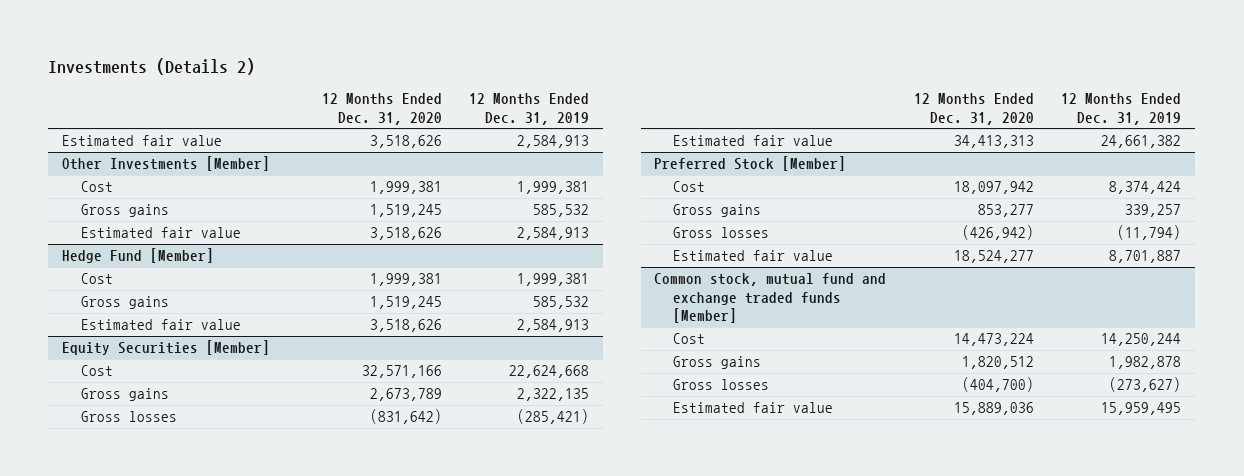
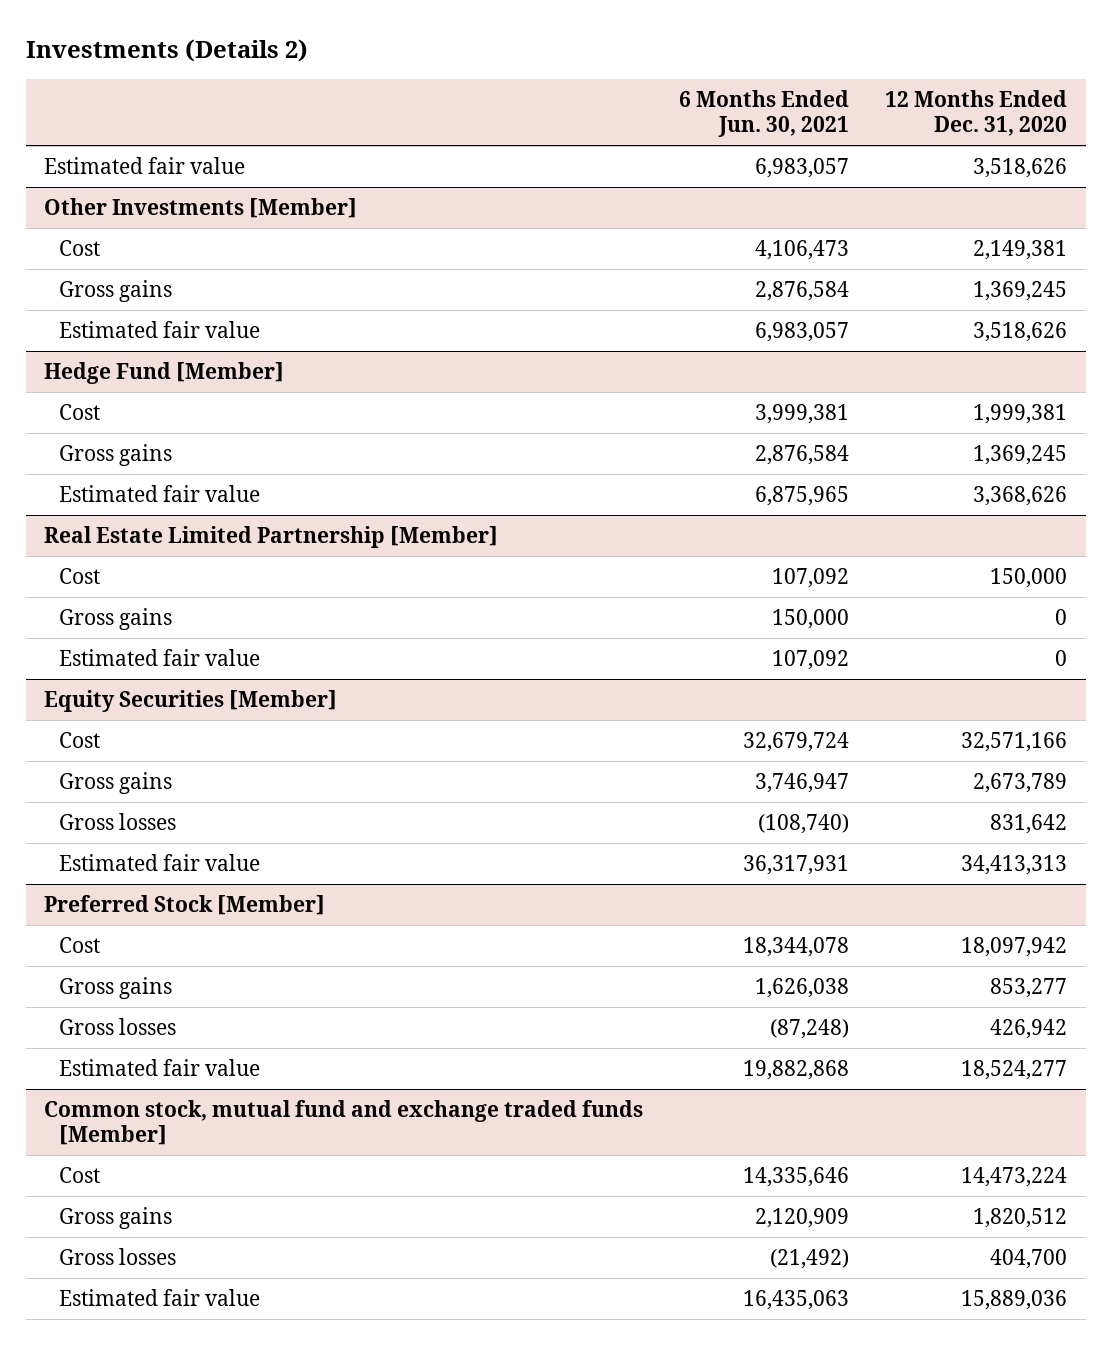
- | 12 Months Ended Dec. 31, 2020 | 12 Months Ended Dec. 31, 2019
+ | 6 Months Ended Jun. 30, 2021 | 12 Months Ended Dec. 31, 2020
@ Other Investments [Member]
- Cost | 1,999,381 | 1,999,381
- Gross gains | 1,519,245 | 585,532
+ Cost | 4,106,473 | 2,149,381
+ Gross gains | 2,876,584 | 1,369,245
@ Hedge Fund [Member]
- Gross gains | 1,519,245 | 585,532
- Estimated fair value | 3,518,626 | 2,584,913
+ Gross gains | 2,876,584 | 1,369,245
+ Estimated fair value | 6,875,965 | 3,368,626
+ Real Estate Limited Partnership [Member]
+ Cost | 107,092 | 150,000
+ Gross gains | 150,000 | 0
+ Estimated fair value | 107,092 | 0
@ Equity Securities [Member]
- Gross losses | (831,642) | (285,421)
+ Gross losses | (108,740) | 831,642
@ Preferred Stock [Member]
- Gross losses | (426,942) | (11,794)
+ Gross losses | (87,248) | 426,942
@ Common stock, mutual fund and exchange traded funds [Member]
- Gross losses | (404,700) | (273,627)
+ Gross losses | (21,492) | 404,700

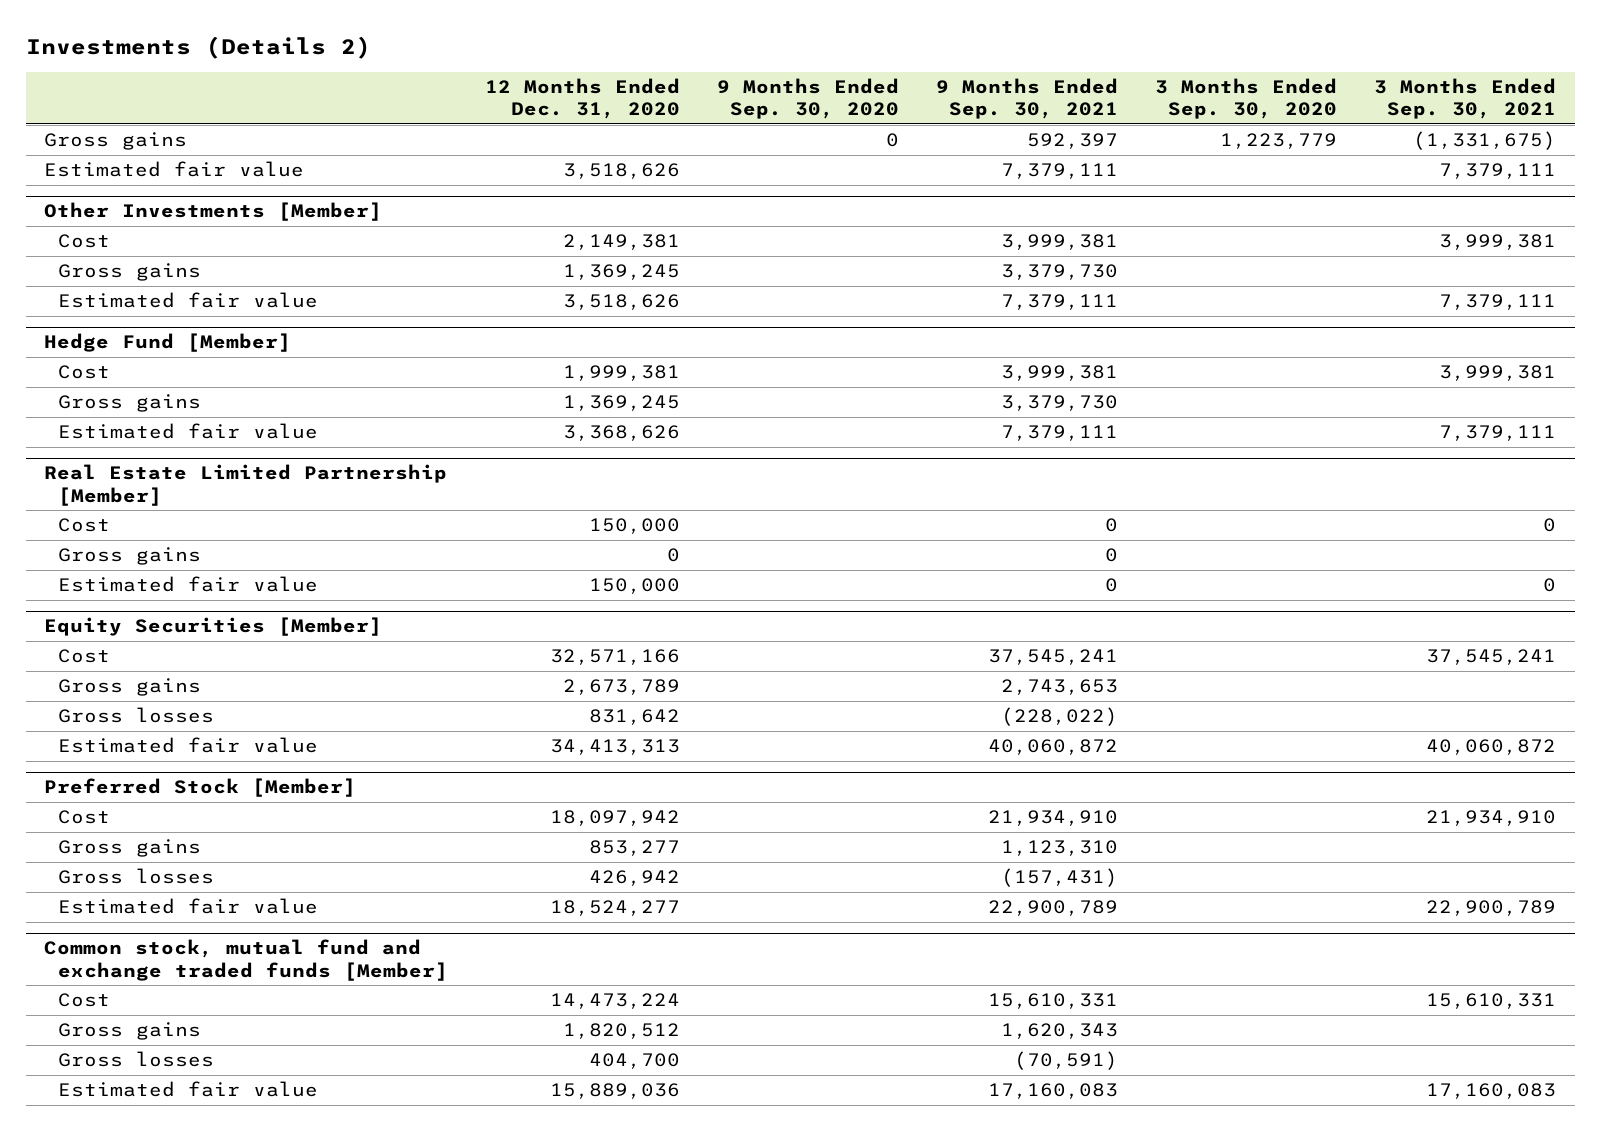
- | 6 Months Ended Jun. 30, 2021 | 12 Months Ended Dec. 31, 2020
+ | 12 Months Ended Dec. 31, 2020 | 9 Months Ended Sep. 30, 2020 | 9 Months Ended Sep. 30, 2021 | 3 Months Ended Sep. 30, 2020 | 3 Months Ended Sep. 30, 2021
+ Gross gains | | 0 | 592,397 | 1,223,779 | (1,331,675)
@ Real Estate Limited Partnership [Member]
- Estimated fair value | 107,092 | 0
+ Estimated fair value | 150,000 | | 0 | | 0

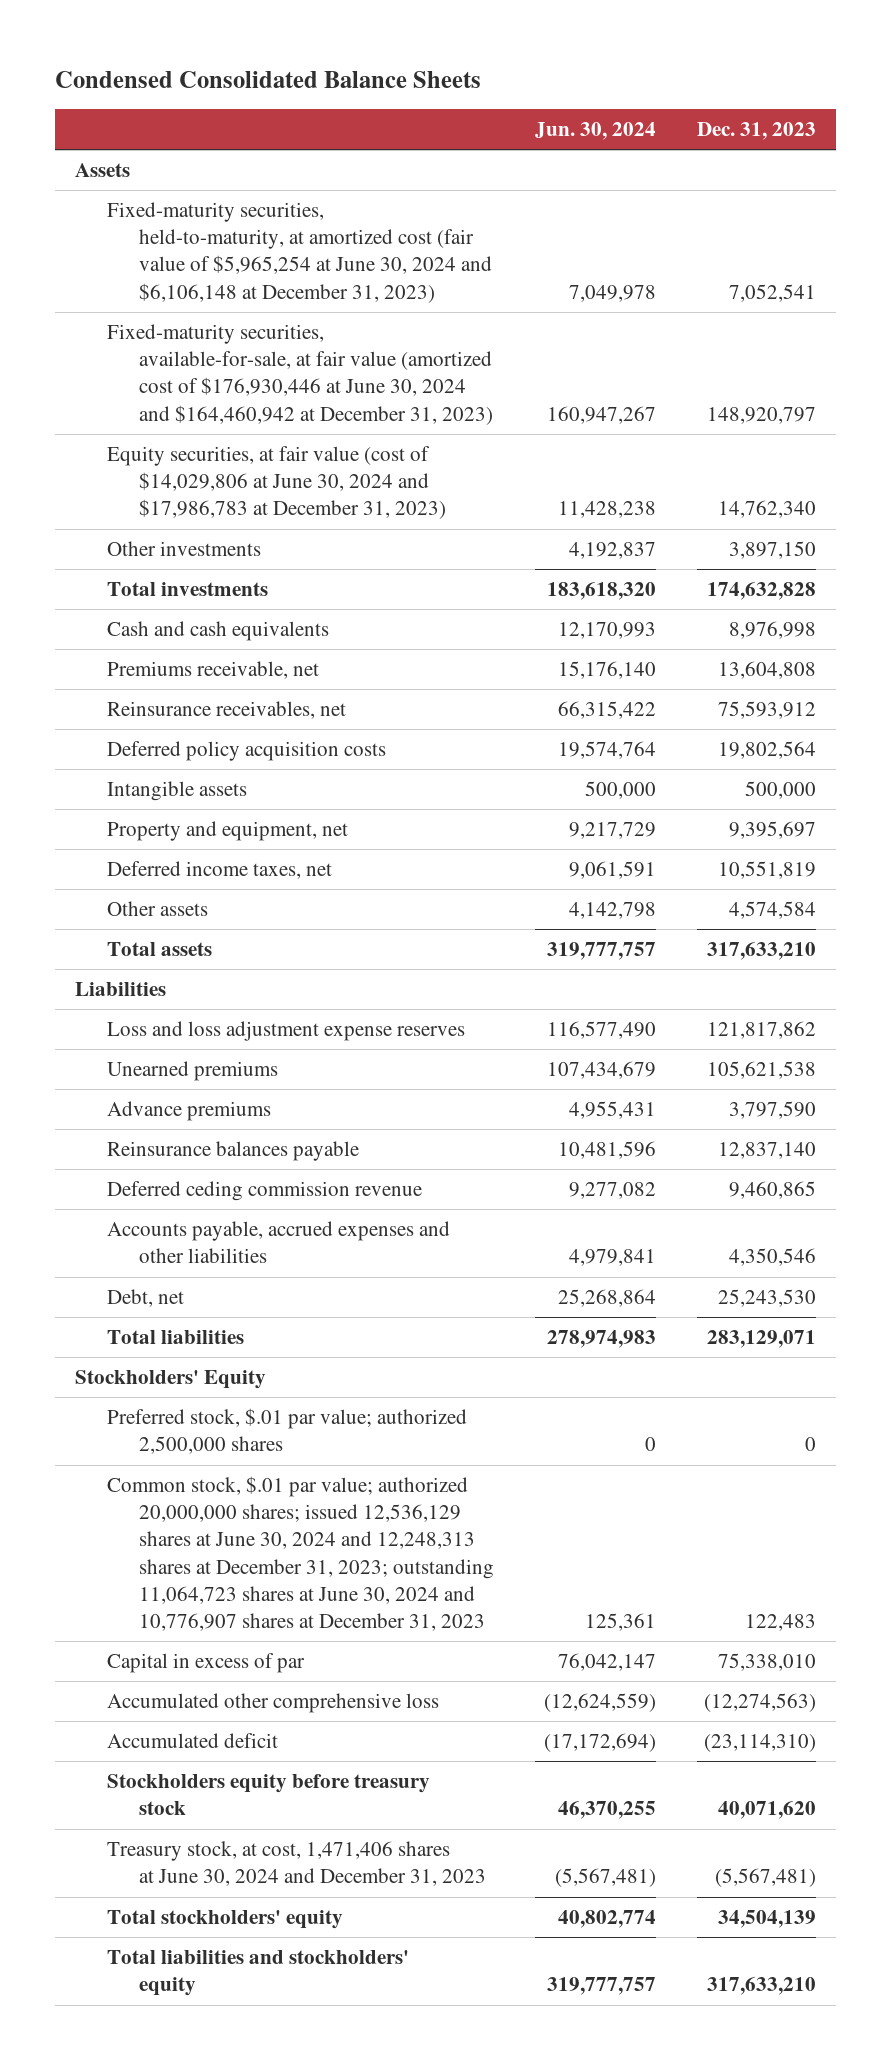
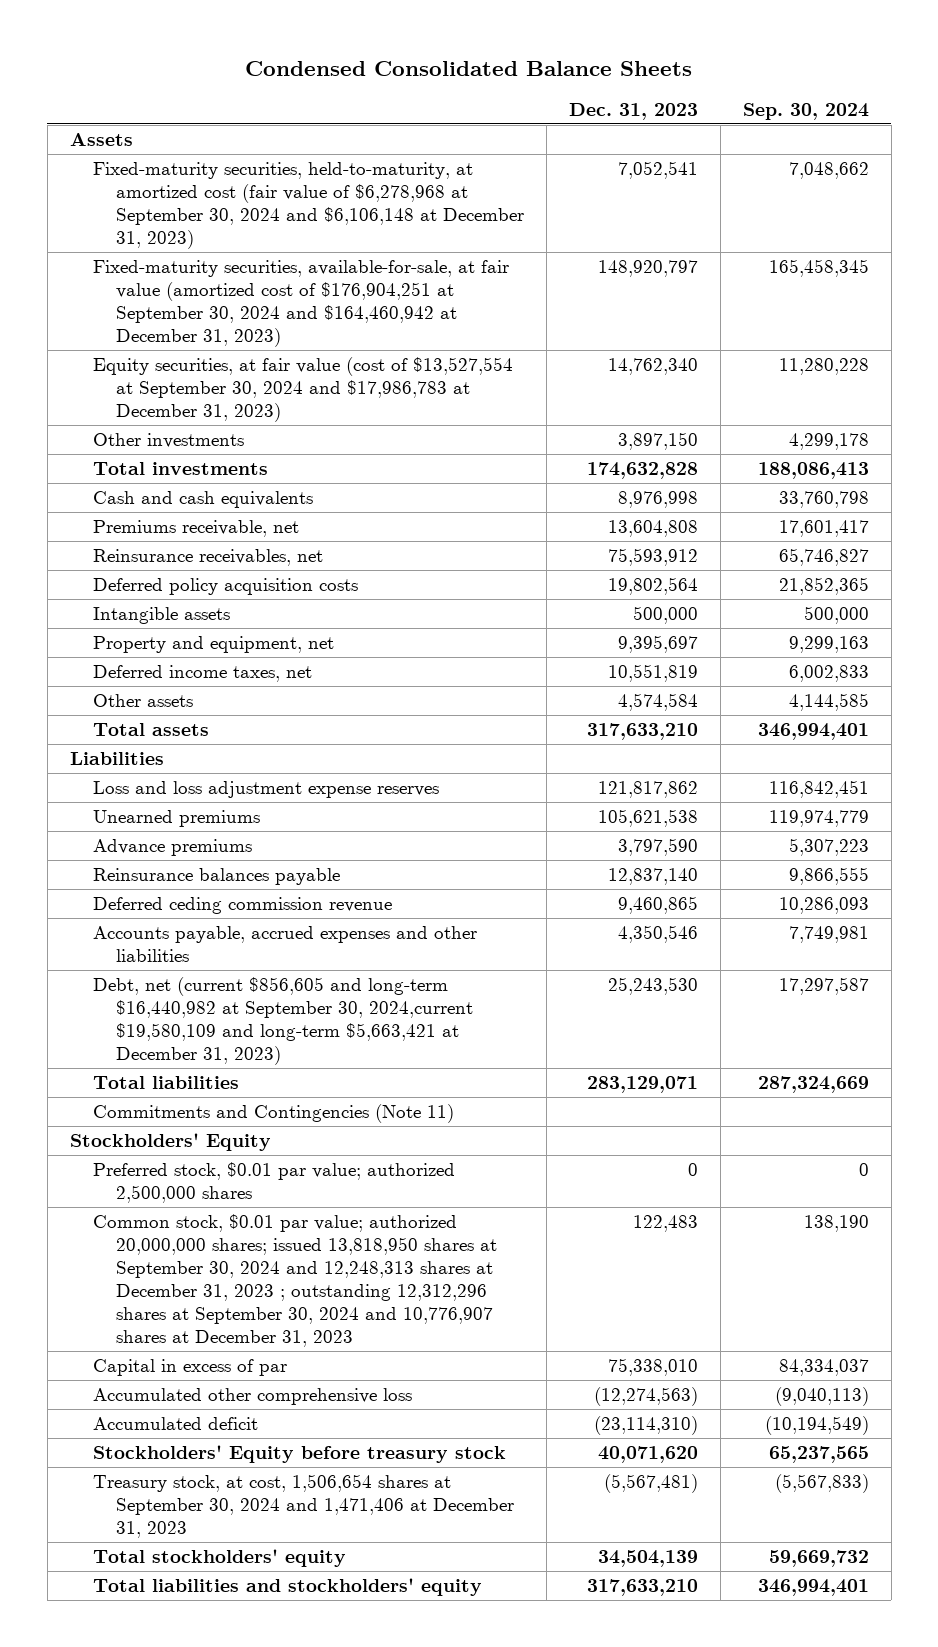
- | Jun. 30, 2024 | Dec. 31, 2023
+ | Dec. 31, 2023 | Sep. 30, 2024
- Fixed-maturity securities, held-to-maturity, at amortized cost (fair value of $5,965,254 at June 30, 2024 and $6,106,148 at December 31, 2023) | 7,049,978 | 7,052,541
- Fixed-maturity securities, available-for-sale, at fair value (amortized cost of $176,930,446 at June 30, 2024 and $164,460,942 at December 31, 2023) | 160,947,267 | 148,920,797
- Equity securities, at fair value (cost of $14,029,806 at June 30, 2024 and $17,986,783 at December 31, 2023) | 11,428,238 | 14,762,340
+ Fixed-maturity securities, held-to-maturity, at amortized cost (fair value of $6,278,968 at September 30, 2024 and $6,106,148 at December 31, 2023) | 7,052,541 | 7,048,662
+ Fixed-maturity securities, available-for-sale, at fair value (amortized cost of $176,904,251 at September 30, 2024 and $164,460,942 at December 31, 2023) | 148,920,797 | 165,458,345
+ Equity securities, at fair value (cost of $13,527,554 at September 30, 2024 and $17,986,783 at December 31, 2023) | 14,762,340 | 11,280,228
- Debt, net | 25,268,864 | 25,243,530
+ Debt, net (current $856,605 and long-term $16,440,982 at September 30, 2024,current $19,580,109 and long-term $5,663,421 at December 31, 2023) | 25,243,530 | 17,297,587
+ Commitments and Contingencies (Note 11)
- Preferred stock, $.01 par value; authorized 2,500,000 shares | 0 | 0
- Common stock, $.01 par value; authorized 20,000,000 shares; issued 12,536,129 shares at June 30, 2024 and 12,248,313 shares at December 31, 2023; outstanding 11,064,723 shares at June 30, 2024 and 10,776,907 shares at December 31, 2023 | 125,361 | 122,483
+ Preferred stock, $0.01 par value; authorized 2,500,000 shares | 0 | 0
+ Common stock, $0.01 par value; authorized 20,000,000 shares; issued 13,818,950 shares at September 30, 2024 and 12,248,313 shares at December 31, 2023 ; outstanding 12,312,296 shares at September 30, 2024 and 10,776,907 shares at December 31, 2023 | 122,483 | 138,190
- Stockholders equity before treasury stock | 46,370,255 | 40,071,620
- Treasury stock, at cost, 1,471,406 shares at June 30, 2024 and December 31, 2023 | (5,567,481) | (5,567,481)
+ Stockholders' Equity before treasury stock | 40,071,620 | 65,237,565
+ Treasury stock, at cost, 1,506,654 shares at September 30, 2024 and 1,471,406 at December 31, 2023 | (5,567,481) | (5,567,833)

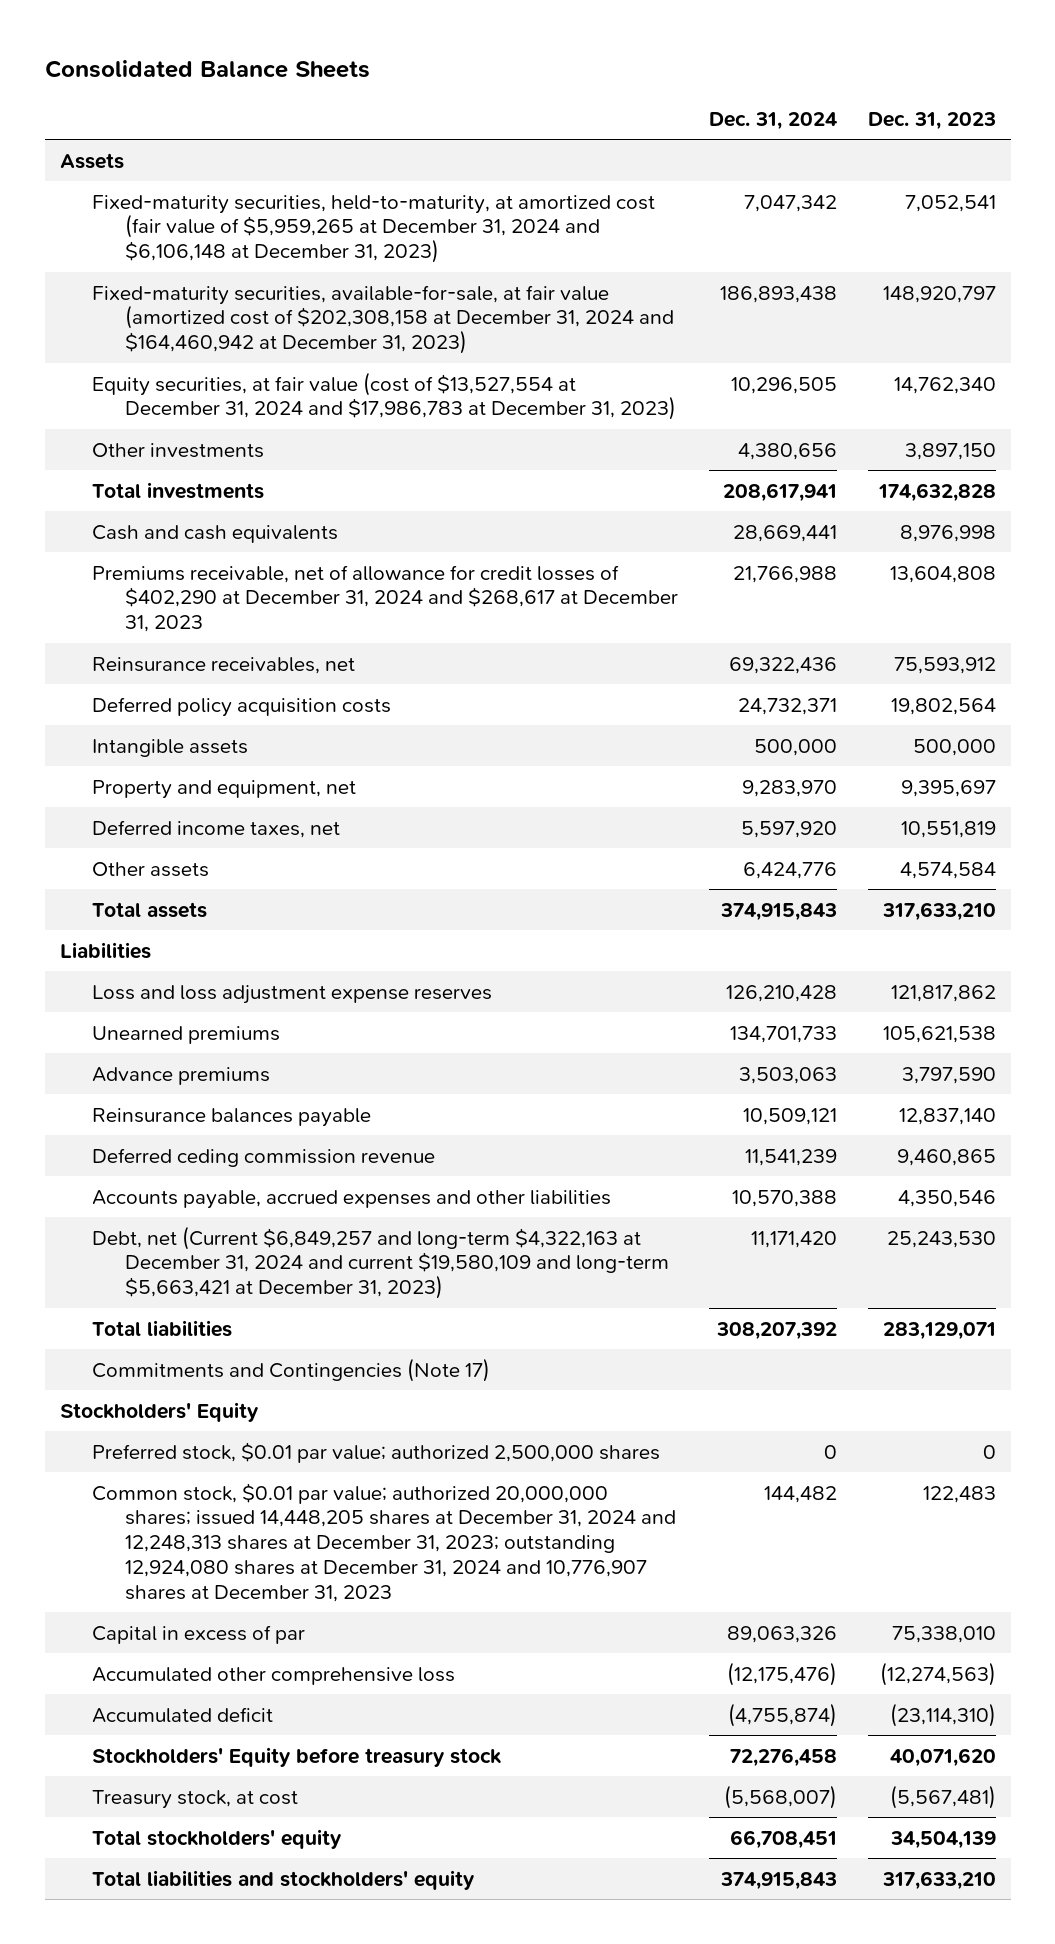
- Condensed Consolidated Balance Sheets
+ Consolidated Balance Sheets
- | Dec. 31, 2023 | Sep. 30, 2024
+ | Dec. 31, 2024 | Dec. 31, 2023
- Fixed-maturity securities, held-to-maturity, at amortized cost (fair value of $6,278,968 at September 30, 2024 and $6,106,148 at December 31, 2023) | 7,052,541 | 7,048,662
- Fixed-maturity securities, available-for-sale, at fair value (amortized cost of $176,904,251 at September 30, 2024 and $164,460,942 at December 31, 2023) | 148,920,797 | 165,458,345
- Equity securities, at fair value (cost of $13,527,554 at September 30, 2024 and $17,986,783 at December 31, 2023) | 14,762,340 | 11,280,228
+ Fixed-maturity securities, held-to-maturity, at amortized cost (fair value of $5,959,265 at December 31, 2024 and $6,106,148 at December 31, 2023) | 7,047,342 | 7,052,541
+ Fixed-maturity securities, available-for-sale, at fair value (amortized cost of $202,308,158 at December 31, 2024 and $164,460,942 at December 31, 2023) | 186,893,438 | 148,920,797
+ Equity securities, at fair value (cost of $13,527,554 at December 31, 2024 and $17,986,783 at December 31, 2023) | 10,296,505 | 14,762,340
- Premiums receivable, net | 13,604,808 | 17,601,417
+ Premiums receivable, net of allowance for credit losses of $402,290 at December 31, 2024 and $268,617 at December 31, 2023 | 21,766,988 | 13,604,808
- Debt, net (current $856,605 and long-term $16,440,982 at September 30, 2024,current $19,580,109 and long-term $5,663,421 at December 31, 2023) | 25,243,530 | 17,297,587
+ Debt, net (Current $6,849,257 and long-term $4,322,163 at December 31, 2024 and current $19,580,109 and long-term $5,663,421 at December 31, 2023) | 11,171,420 | 25,243,530
- Commitments and Contingencies (Note 11)
+ Commitments and Contingencies (Note 17)
- Common stock, $0.01 par value; authorized 20,000,000 shares; issued 13,818,950 shares at September 30, 2024 and 12,248,313 shares at December 31, 2023 ; outstanding 12,312,296 shares at September 30, 2024 and 10,776,907 shares at December 31, 2023 | 122,483 | 138,190
+ Common stock, $0.01 par value; authorized 20,000,000 shares; issued 14,448,205 shares at December 31, 2024 and 12,248,313 shares at December 31, 2023; outstanding 12,924,080 shares at December 31, 2024 and 10,776,907 shares at December 31, 2023 | 144,482 | 122,483
- Treasury stock, at cost, 1,506,654 shares at September 30, 2024 and 1,471,406 at December 31, 2023 | (5,567,481) | (5,567,833)
+ Treasury stock, at cost | (5,568,007) | (5,567,481)

